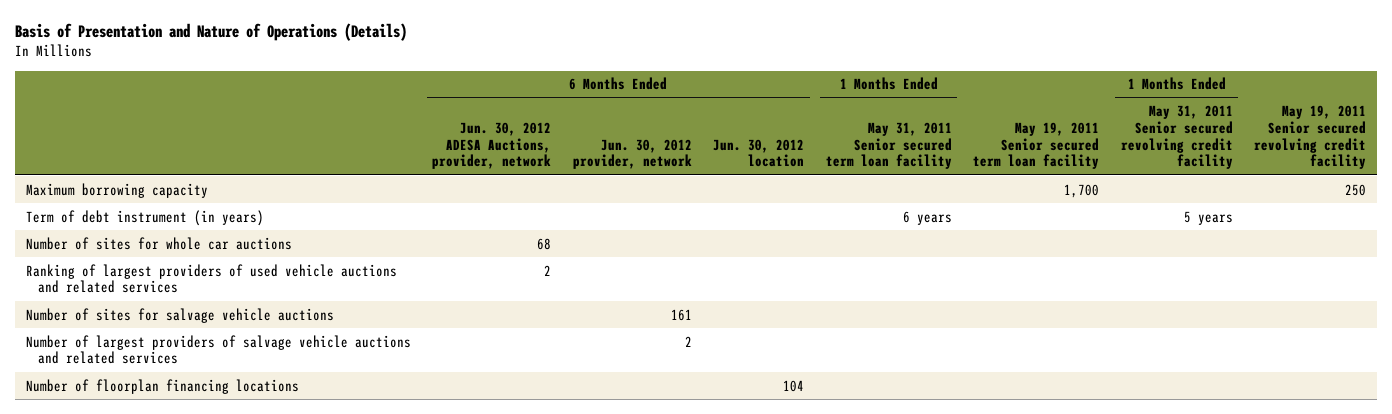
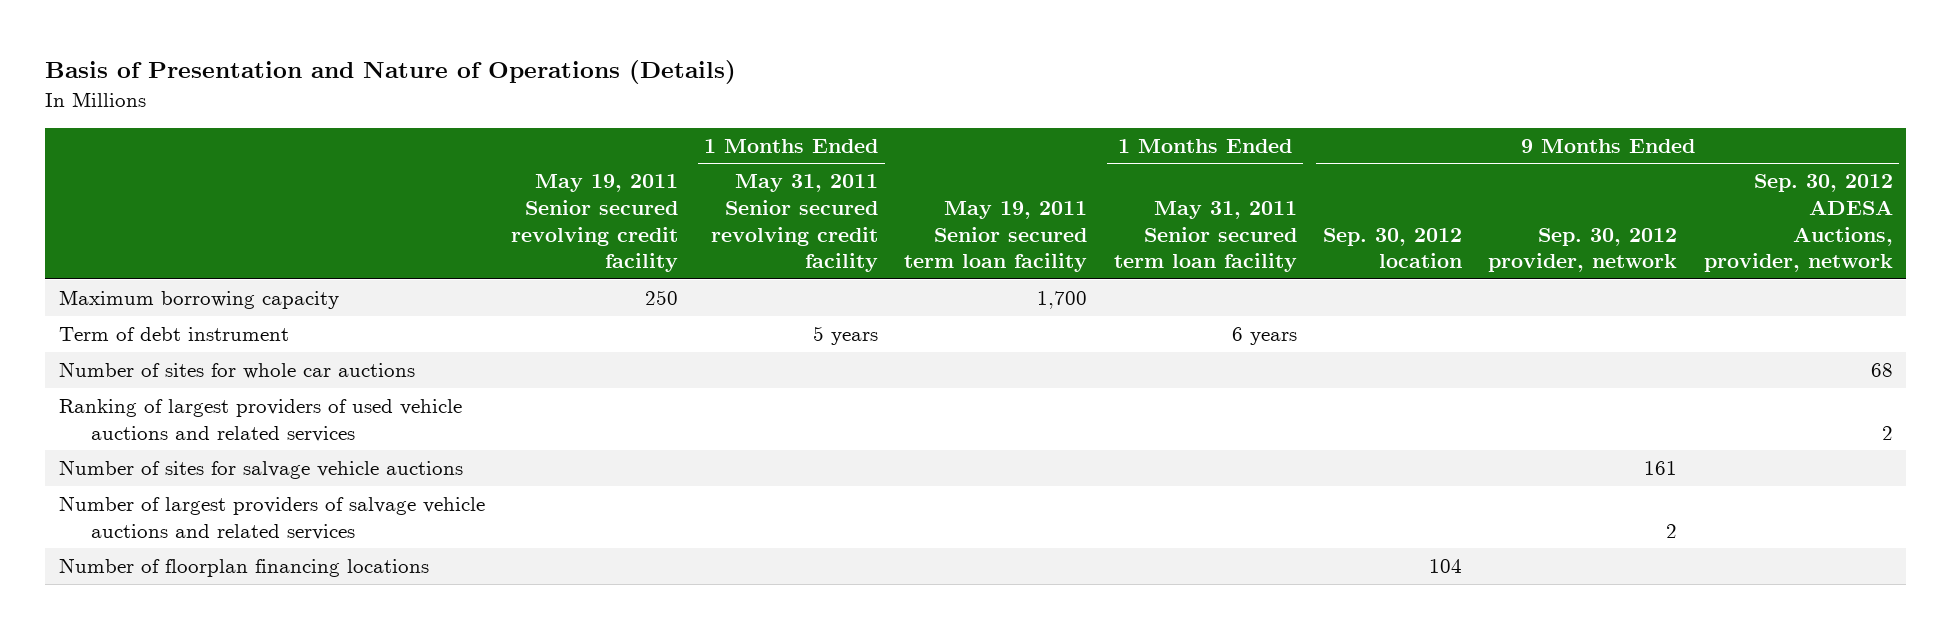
- | 6 Months Ended Jun. 30, 2012 ADESA Auctions, provider, network | 6 Months Ended Jun. 30, 2012 provider, network | 6 Months Ended Jun. 30, 2012 location | 1 Months Ended May 31, 2011 Senior secured term loan facility | May 19, 2011 Senior secured term loan facility | 1 Months Ended May 31, 2011 Senior secured revolving credit facility | May 19, 2011 Senior secured revolving credit facility
+ | May 19, 2011 Senior secured revolving credit facility | 1 Months Ended May 31, 2011 Senior secured revolving credit facility | May 19, 2011 Senior secured term loan facility | 1 Months Ended May 31, 2011 Senior secured term loan facility | 9 Months Ended Sep. 30, 2012 location | 9 Months Ended Sep. 30, 2012 provider, network | 9 Months Ended Sep. 30, 2012 ADESA Auctions, provider, network
- Term of debt instrument (in years) | | | | 6 years | | 5 years |
+ Term of debt instrument | | 5 years | | 6 years | | |

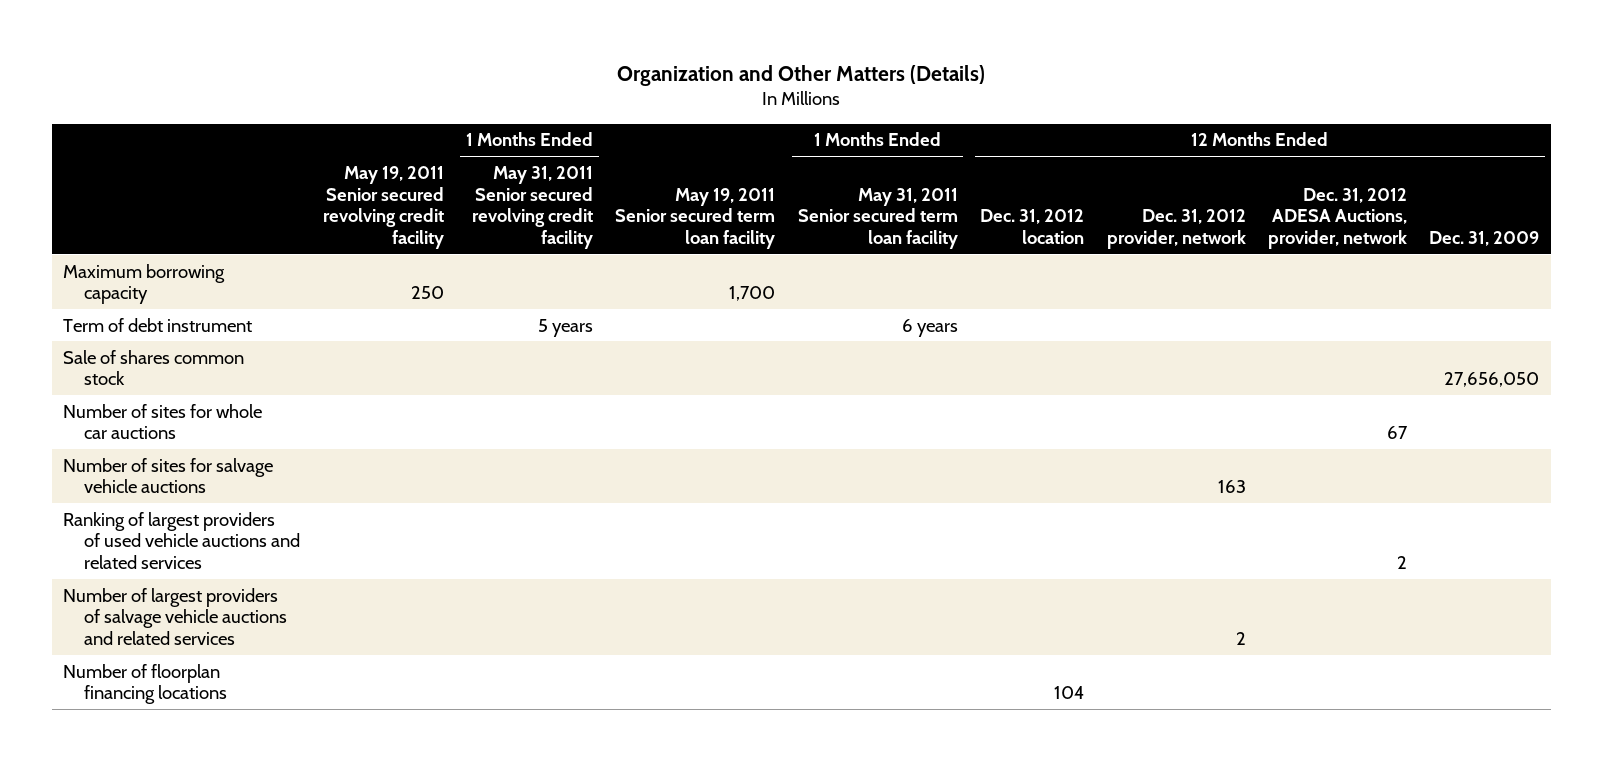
- Basis of Presentation and Nature of Operations (Details)
+ Organization and Other Matters (Details)
- | May 19, 2011 Senior secured revolving credit facility | 1 Months Ended May 31, 2011 Senior secured revolving credit facility | May 19, 2011 Senior secured term loan facility | 1 Months Ended May 31, 2011 Senior secured term loan facility | 9 Months Ended Sep. 30, 2012 location | 9 Months Ended Sep. 30, 2012 provider, network | 9 Months Ended Sep. 30, 2012 ADESA Auctions, provider, network
+ | May 19, 2011 Senior secured revolving credit facility | 1 Months Ended May 31, 2011 Senior secured revolving credit facility | May 19, 2011 Senior secured term loan facility | 1 Months Ended May 31, 2011 Senior secured term loan facility | 12 Months Ended Dec. 31, 2012 location | 12 Months Ended Dec. 31, 2012 provider, network | 12 Months Ended Dec. 31, 2012 ADESA Auctions, provider, network | 12 Months Ended Dec. 31, 2009
+ Sale of shares common stock | | | | | | | | 27,656,050
moved down: Ranking of largest providers of used vehicle auctions and related services | | | | | | | 2 |

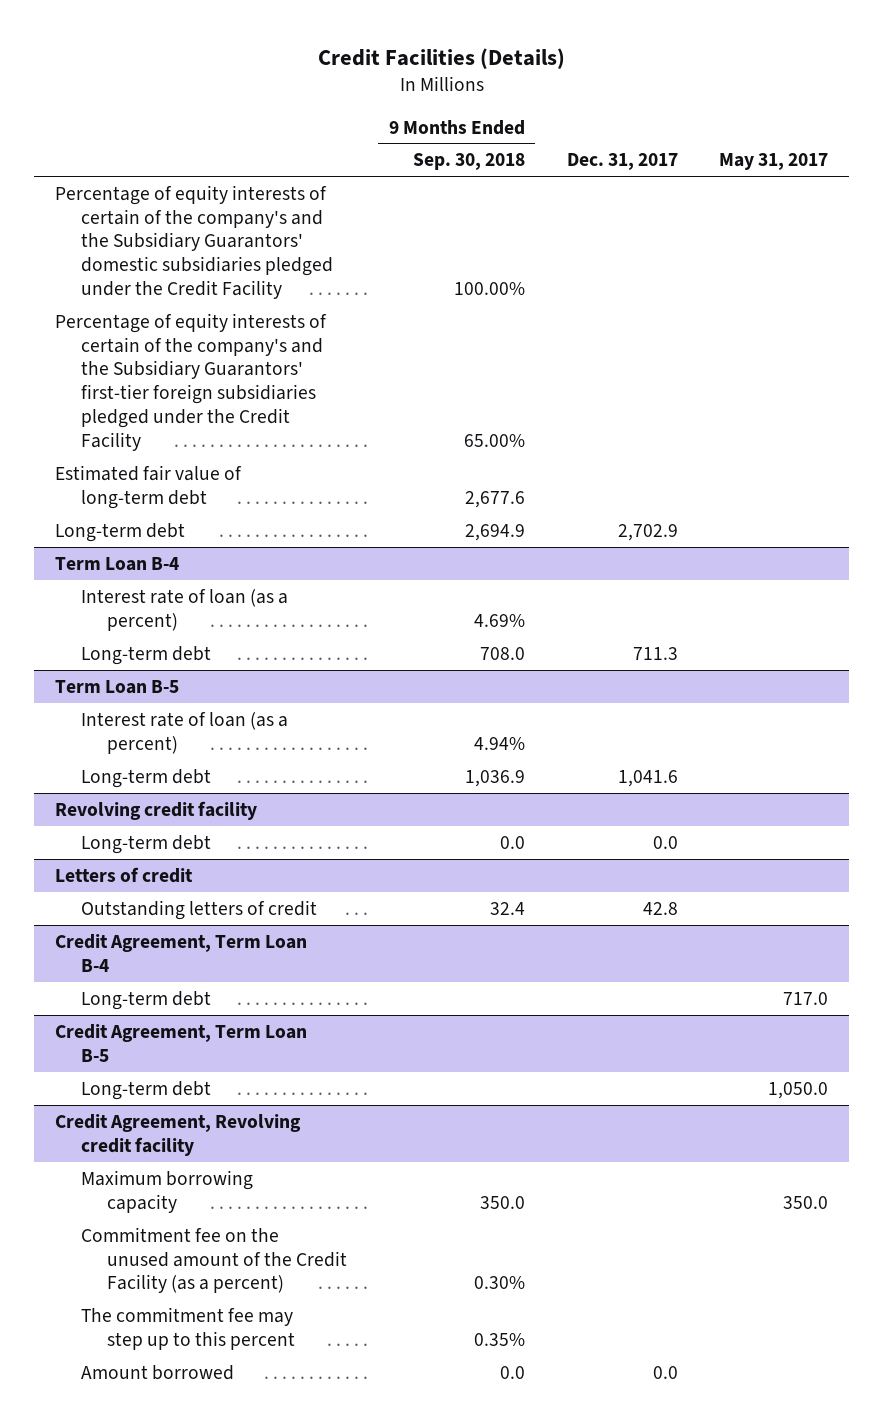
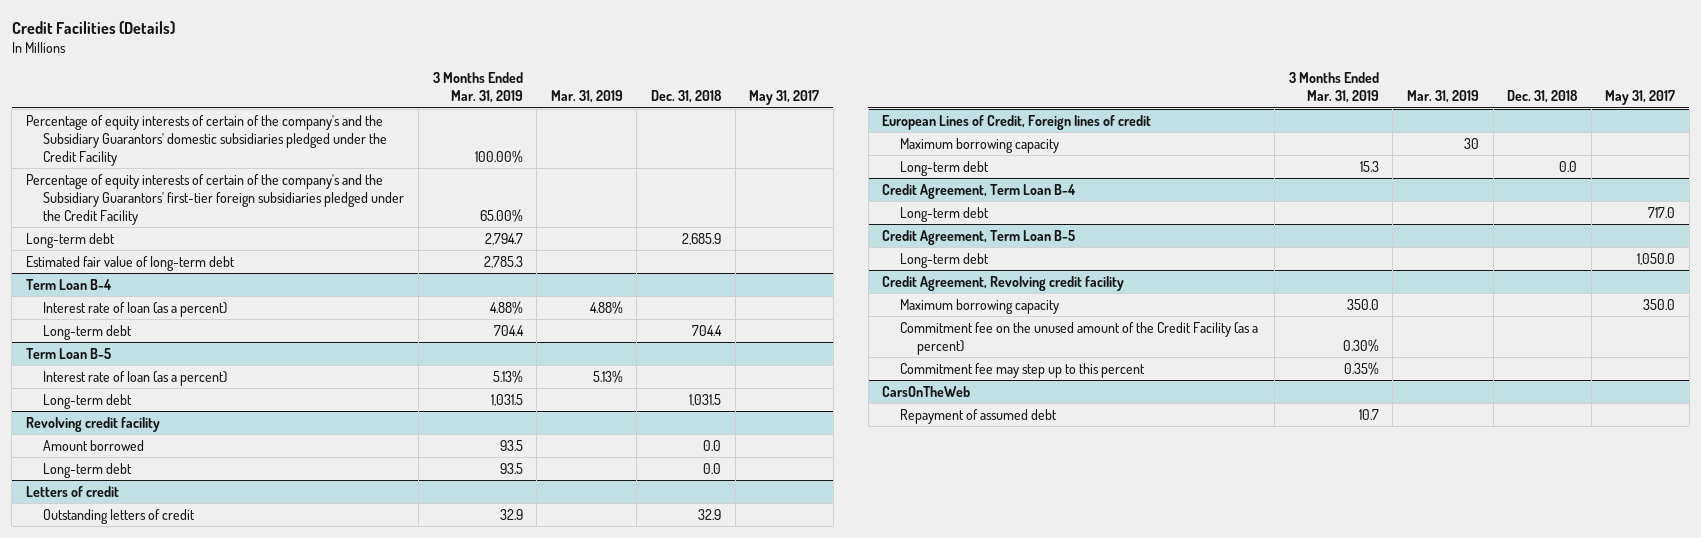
- | 9 Months Ended Sep. 30, 2018 | Dec. 31, 2017 | May 31, 2017
+ | 3 Months Ended Mar. 31, 2019 | Mar. 31, 2019 | Dec. 31, 2018 | May 31, 2017
moved down: Estimated fair value of long-term debt | 2,785.3 | | |
@ Revolving credit facility
+ Amount borrowed | 93.5 | | 0.0 |
+ European Lines of Credit, Foreign lines of credit
+ Maximum borrowing capacity | | 30 | |
+ Long-term debt | 15.3 | | 0.0 |
@ Credit Agreement, Revolving credit facility
- The commitment fee may step up to this percent | 0.35% | |
- Amount borrowed | 0.0 | 0.0 |
+ Commitment fee may step up to this percent | 0.35% | | |
+ CarsOnTheWeb
+ Repayment of assumed debt | 10.7 | | |

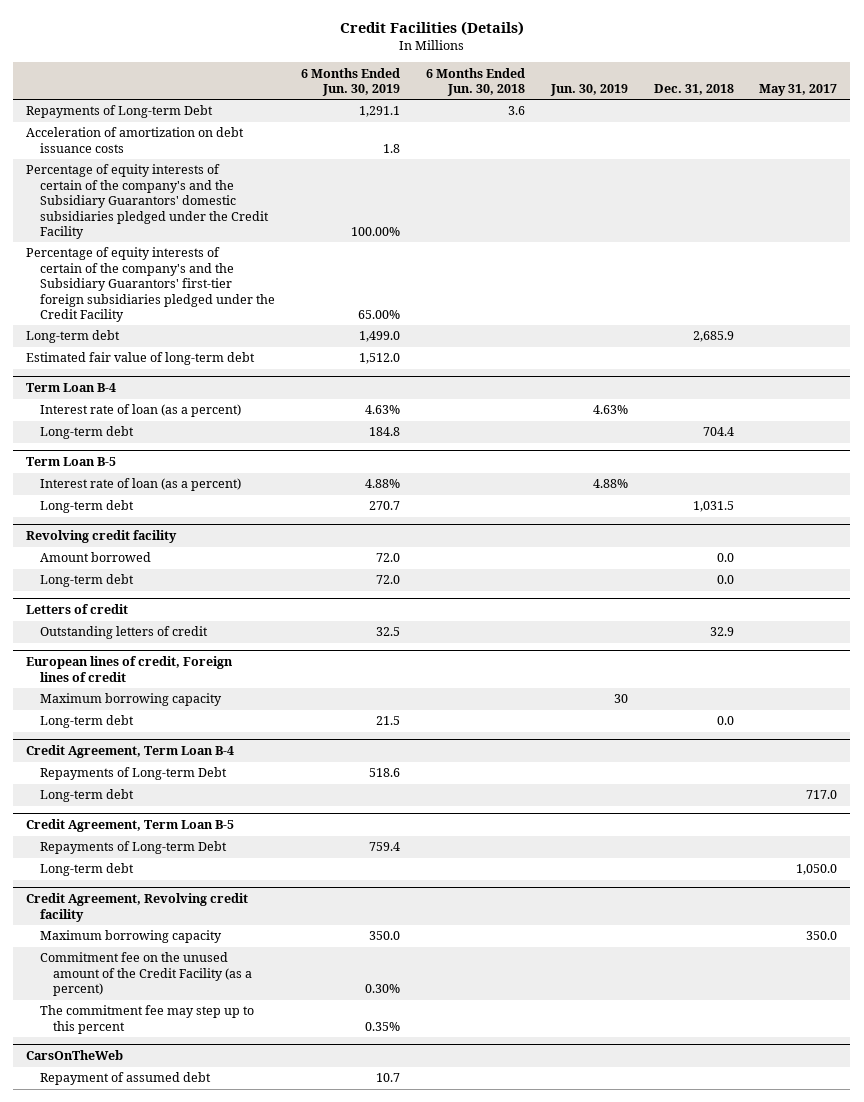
- | 3 Months Ended Mar. 31, 2019 | Mar. 31, 2019 | Dec. 31, 2018 | May 31, 2017
+ | 6 Months Ended Jun. 30, 2019 | 6 Months Ended Jun. 30, 2018 | Jun. 30, 2019 | Dec. 31, 2018 | May 31, 2017
+ Repayments of Long-term Debt | 1,291.1 | 3.6 | | |
+ Acceleration of amortization on debt issuance costs | 1.8 | | | |
- European Lines of Credit, Foreign lines of credit
+ European lines of credit, Foreign lines of credit
@ Credit Agreement, Term Loan B-4
+ Repayments of Long-term Debt | 518.6 | | | |
@ Credit Agreement, Term Loan B-5
+ Repayments of Long-term Debt | 759.4 | | | |
@ Credit Agreement, Revolving credit facility
- Commitment fee may step up to this percent | 0.35% | | |
+ The commitment fee may step up to this percent | 0.35% | | | |

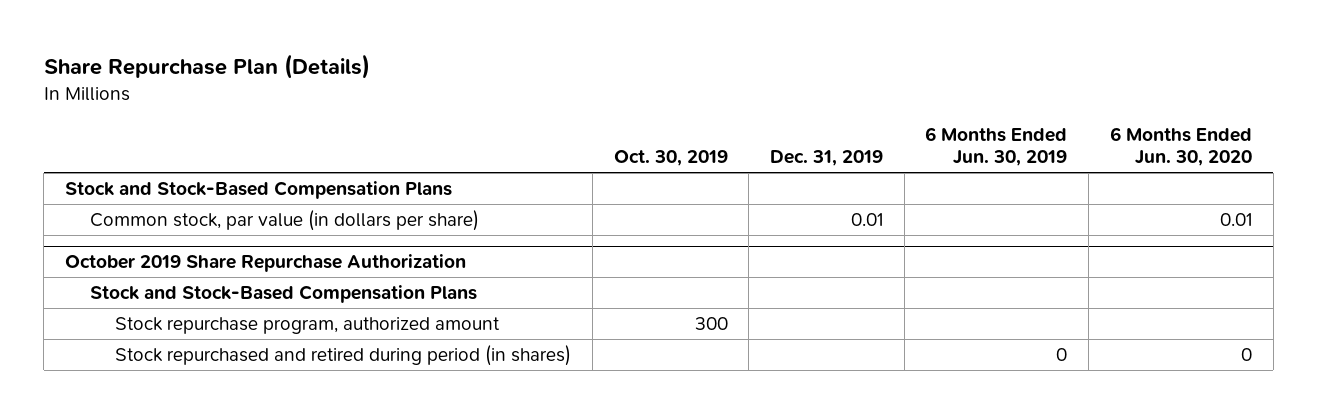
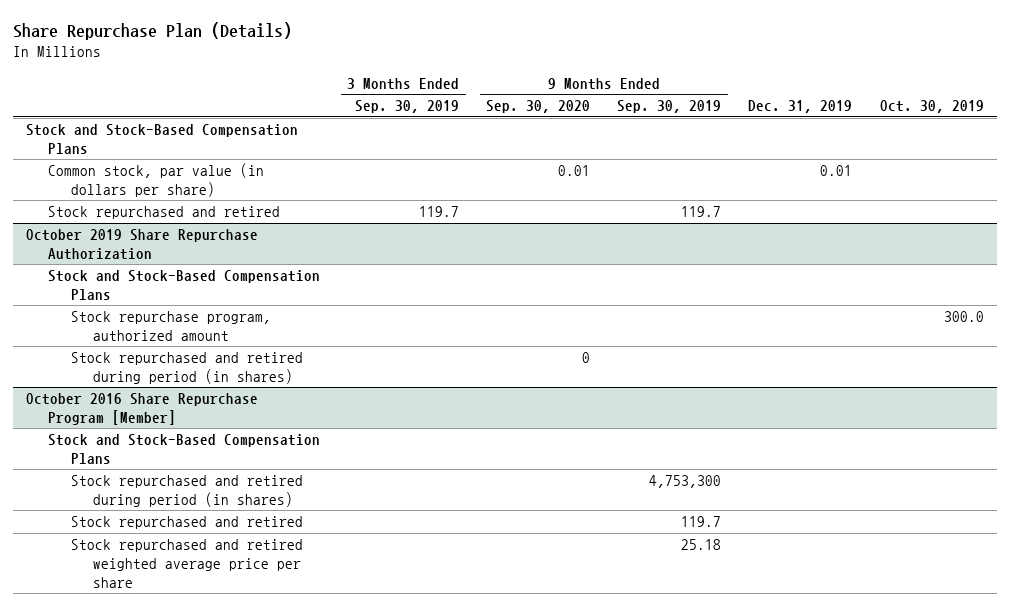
- | Oct. 30, 2019 | Dec. 31, 2019 | 6 Months Ended Jun. 30, 2019 | 6 Months Ended Jun. 30, 2020
+ | 3 Months Ended Sep. 30, 2019 | 9 Months Ended Sep. 30, 2020 | 9 Months Ended Sep. 30, 2019 | Dec. 31, 2019 | Oct. 30, 2019
+ Stock repurchased and retired | 119.7 | | 119.7 | |
@ October 2019 Share Repurchase Authorization
- Stock repurchase program, authorized amount | 300 | | |
+ Stock repurchase program, authorized amount | | | | | 300.0
+ October 2016 Share Repurchase Program [Member]
+ Stock and Stock-Based Compensation Plans
+ Stock repurchased and retired during period (in shares) | | | 4,753,300 | |
+ Stock repurchased and retired | | | 119.7 | |
+ Stock repurchased and retired weighted average price per share | | | 25.18 | |

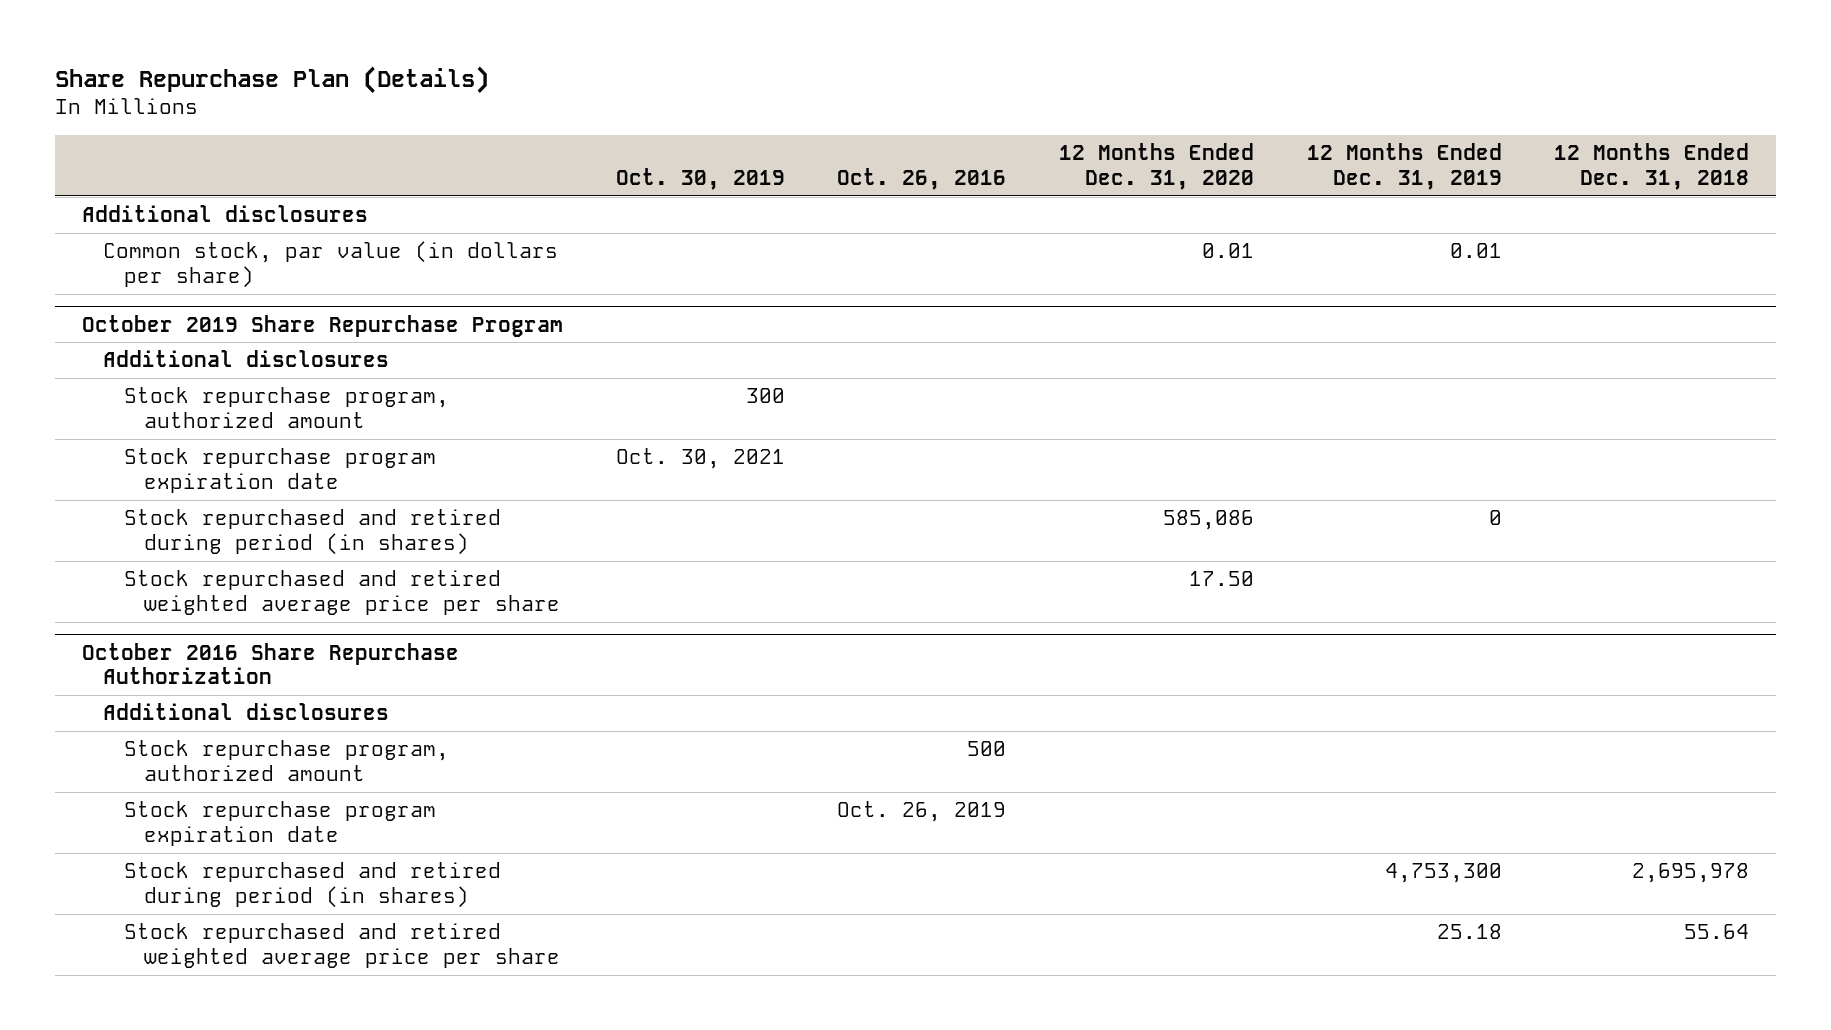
- | 3 Months Ended Sep. 30, 2019 | 9 Months Ended Sep. 30, 2020 | 9 Months Ended Sep. 30, 2019 | Dec. 31, 2019 | Oct. 30, 2019
+ | Oct. 30, 2019 | Oct. 26, 2016 | 12 Months Ended Dec. 31, 2020 | 12 Months Ended Dec. 31, 2019 | 12 Months Ended Dec. 31, 2018
- Stock and Stock-Based Compensation Plans
+ Additional disclosures
- Stock repurchased and retired | 119.7 | | 119.7 | |
- October 2019 Share Repurchase Authorization
- Stock and Stock-Based Compensation Plans
- Stock repurchase program, authorized amount | | | | | 300.0
+ October 2019 Share Repurchase Program
+ Additional disclosures
+ Stock repurchase program, authorized amount | 300 | | | |
+ Stock repurchase program expiration date | Oct. 30, 2021 | | | |
- October 2016 Share Repurchase Program [Member]
- Stock and Stock-Based Compensation Plans
+ Stock repurchased and retired weighted average price per share | | | 17.50 | |
+ October 2016 Share Repurchase Authorization
+ Additional disclosures
+ Stock repurchase program, authorized amount | | 500 | | |
+ Stock repurchase program expiration date | | Oct. 26, 2019 | | |
- Stock repurchased and retired | | | 119.7 | |

